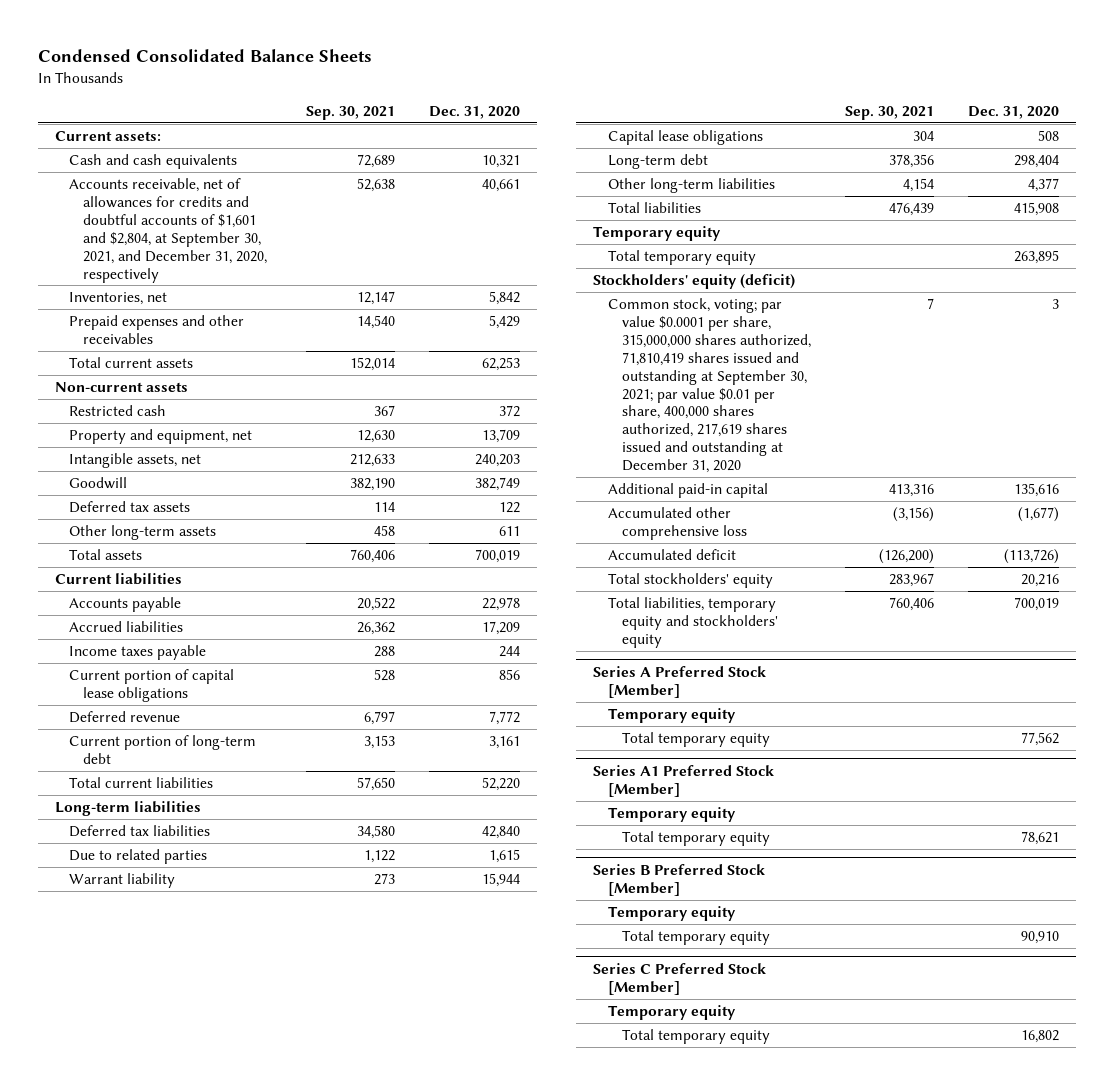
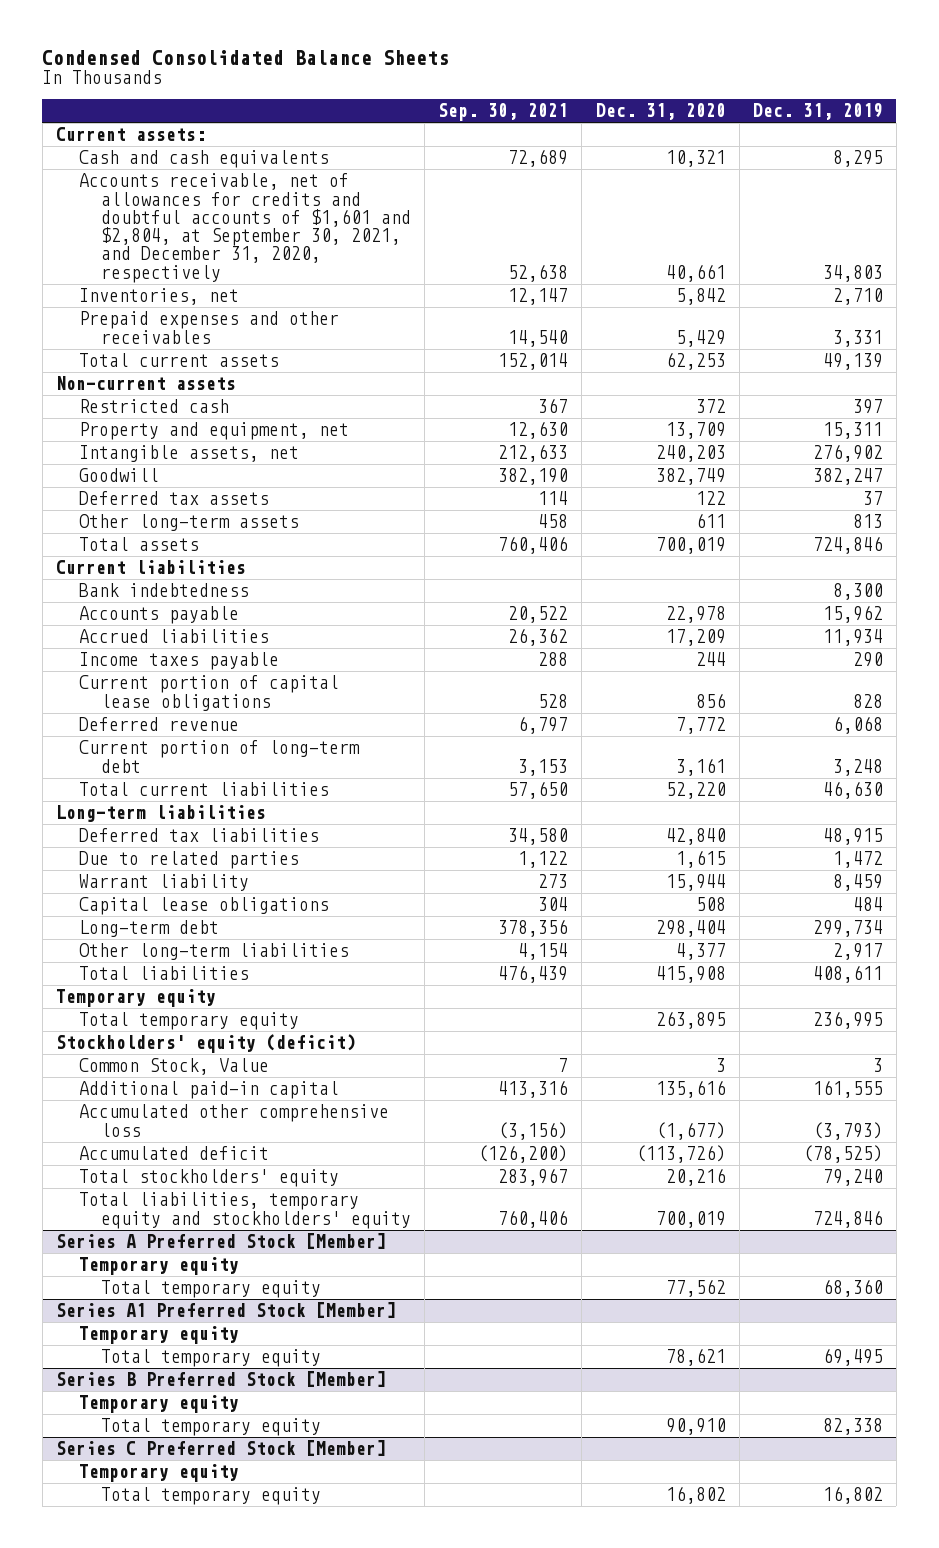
- | Sep. 30, 2021 | Dec. 31, 2020
+ | Sep. 30, 2021 | Dec. 31, 2020 | Dec. 31, 2019
+ Bank indebtedness | | | 8,300
- Common stock, voting; par value $0.0001 per share, 315,000,000 shares authorized, 71,810,419 shares issued and outstanding at September 30, 2021; par value $0.01 per share, 400,000 shares authorized, 217,619 shares issued and outstanding at December 31, 2020 | 7 | 3
+ Common Stock, Value | 7 | 3 | 3

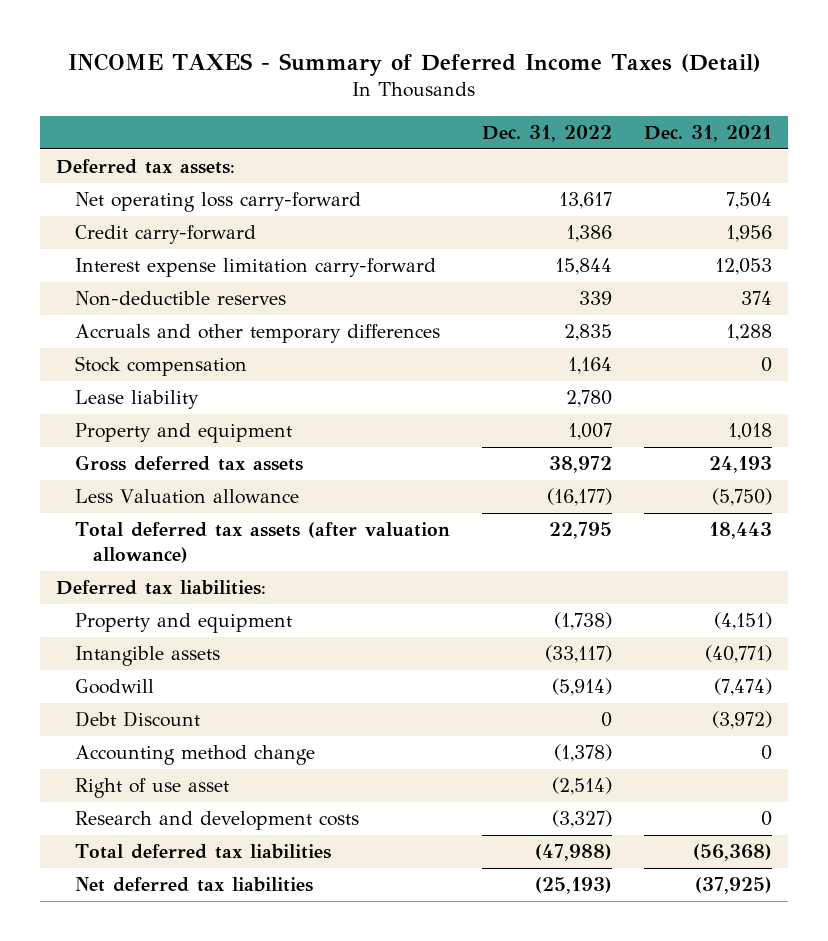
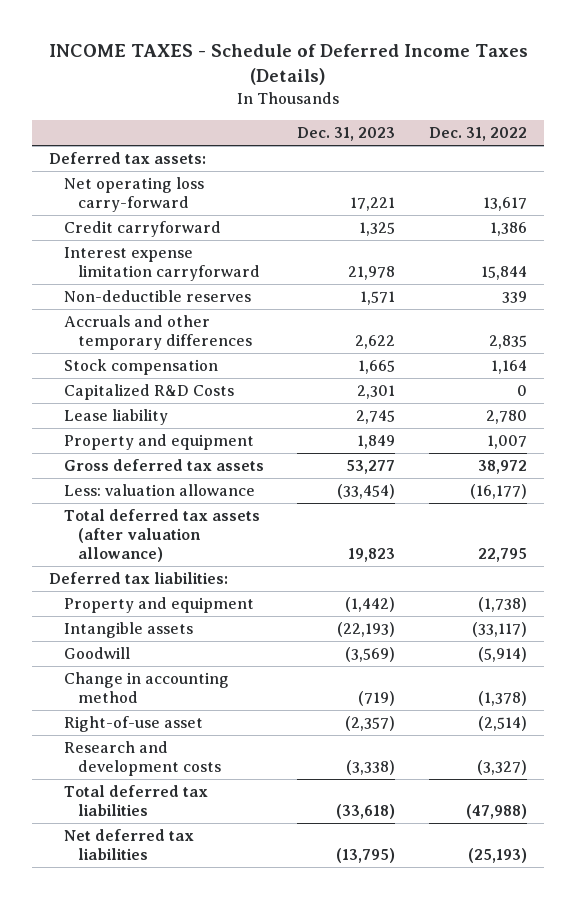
- INCOME TAXES - Summary of Deferred Income Taxes (Detail)
+ INCOME TAXES - Schedule of Deferred Income Taxes (Details)
- | Dec. 31, 2022 | Dec. 31, 2021
+ | Dec. 31, 2023 | Dec. 31, 2022
- Credit carry-forward | 1,386 | 1,956
- Interest expense limitation carry-forward | 15,844 | 12,053
+ Credit carryforward | 1,325 | 1,386
+ Interest expense limitation carryforward | 21,978 | 15,844
+ Capitalized R&D Costs | 2,301 | 0
- Less Valuation allowance | (16,177) | (5,750)
+ Less: valuation allowance | (33,454) | (16,177)
- Debt Discount | 0 | (3,972)
- Accounting method change | (1,378) | 0
- Right of use asset | (2,514) |
+ Change in accounting method | (719) | (1,378)
+ Right-of-use asset | (2,357) | (2,514)

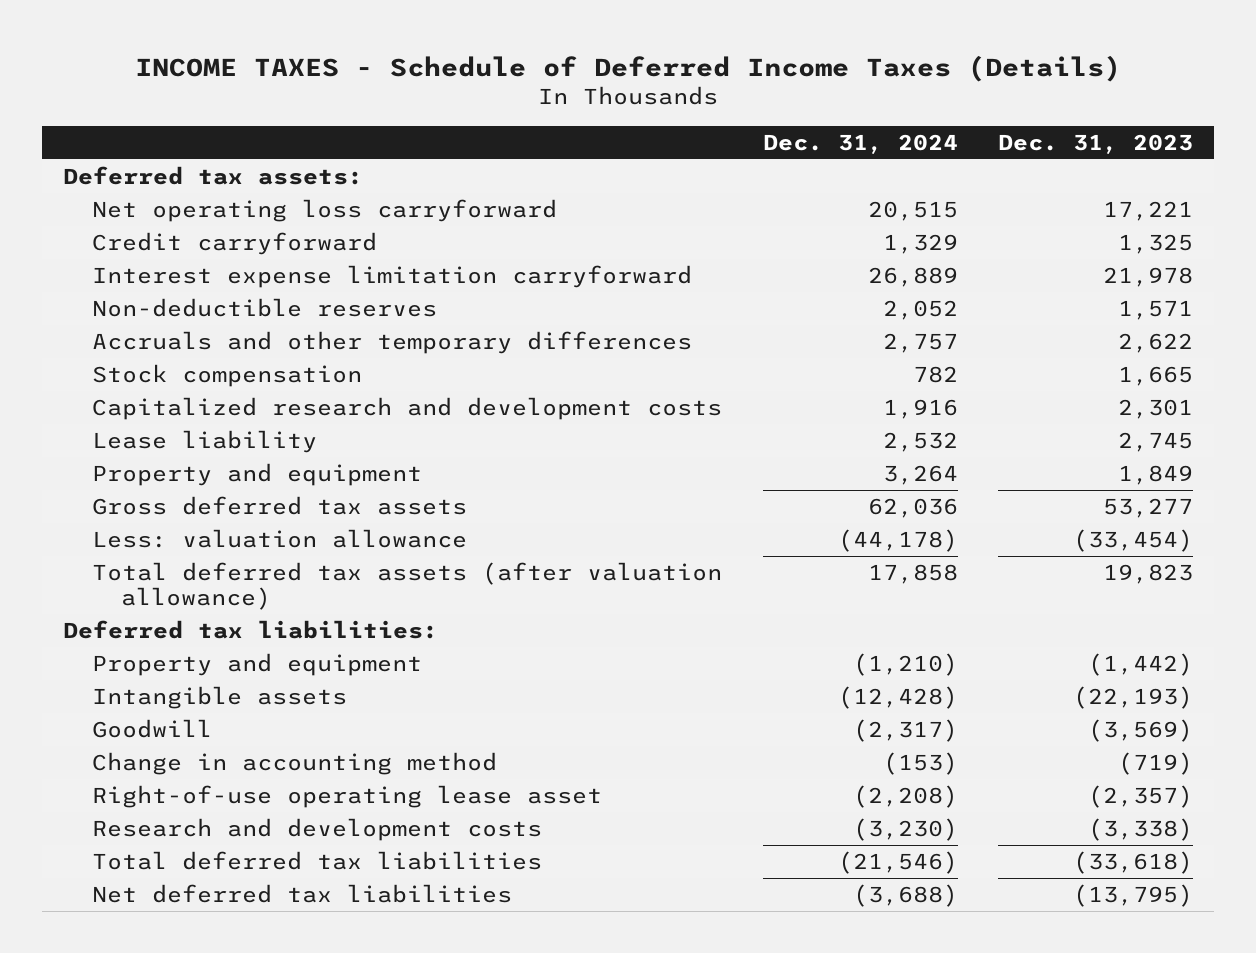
- | Dec. 31, 2023 | Dec. 31, 2022
+ | Dec. 31, 2024 | Dec. 31, 2023
- Net operating loss carry-forward | 17,221 | 13,617
+ Net operating loss carryforward | 20,515 | 17,221
- Capitalized R&D Costs | 2,301 | 0
+ Capitalized research and development costs | 1,916 | 2,301
- Right-of-use asset | (2,357) | (2,514)
+ Right-of-use operating lease asset | (2,208) | (2,357)

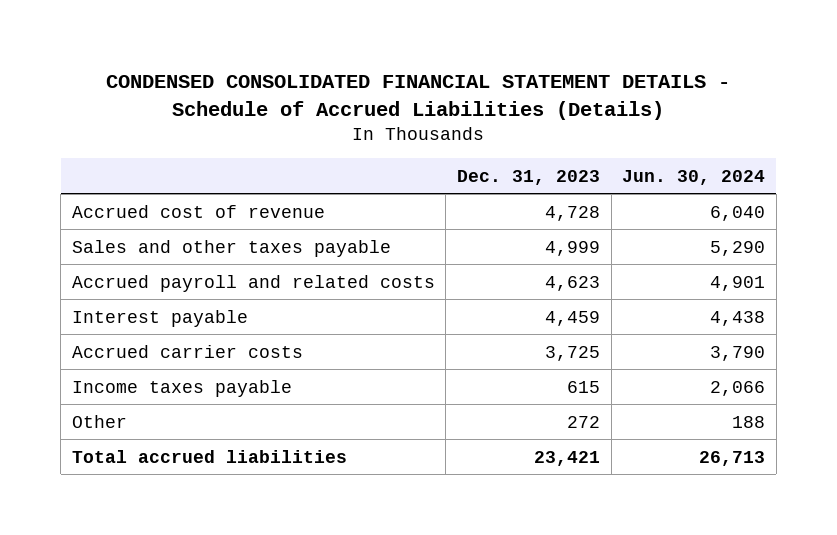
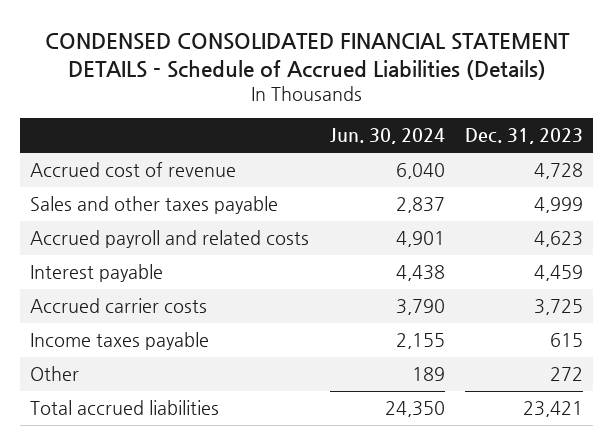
- | Dec. 31, 2023 | Jun. 30, 2024
+ | Jun. 30, 2024 | Dec. 31, 2023
- Sales and other taxes payable | 4,999 | 5,290
+ Sales and other taxes payable | 2,837 | 4,999
- Income taxes payable | 615 | 2,066
- Other | 272 | 188
- Total accrued liabilities | 23,421 | 26,713
+ Income taxes payable | 2,155 | 615
+ Other | 189 | 272
+ Total accrued liabilities | 24,350 | 23,421

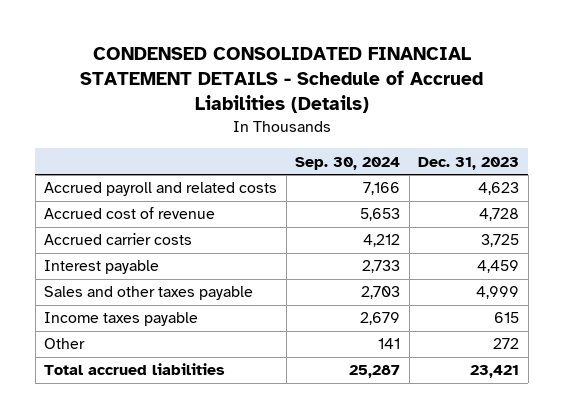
- | Jun. 30, 2024 | Dec. 31, 2023
+ | Sep. 30, 2024 | Dec. 31, 2023
moved down: Accrued cost of revenue | 5,653 | 4,728
moved down: Interest payable | 2,733 | 4,459
moved down: Sales and other taxes payable | 2,703 | 4,999

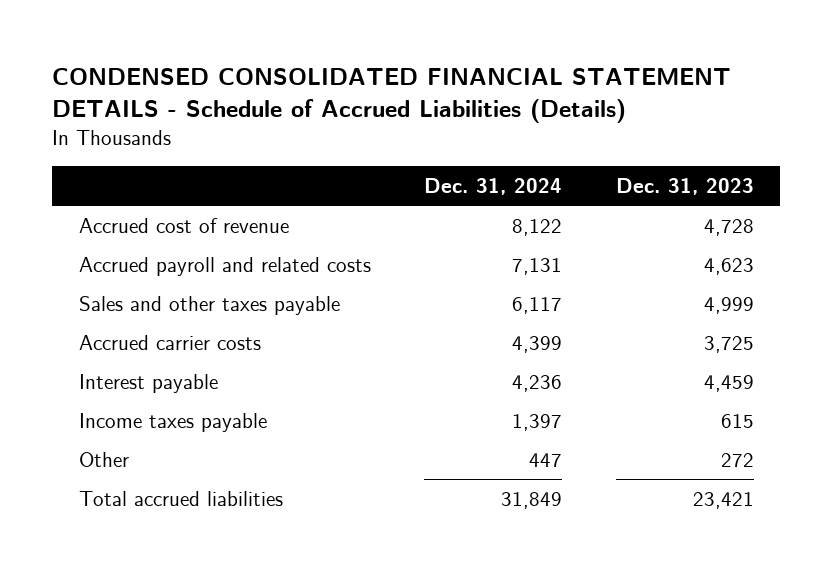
- | Sep. 30, 2024 | Dec. 31, 2023
+ | Dec. 31, 2024 | Dec. 31, 2023
moved down: Accrued payroll and related costs | 7,131 | 4,623
moved up: Sales and other taxes payable | 6,117 | 4,999

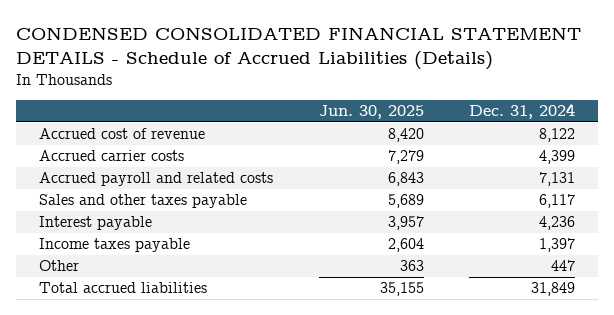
- | Dec. 31, 2024 | Dec. 31, 2023
+ | Jun. 30, 2025 | Dec. 31, 2024
moved up: Accrued carrier costs | 7,279 | 4,399

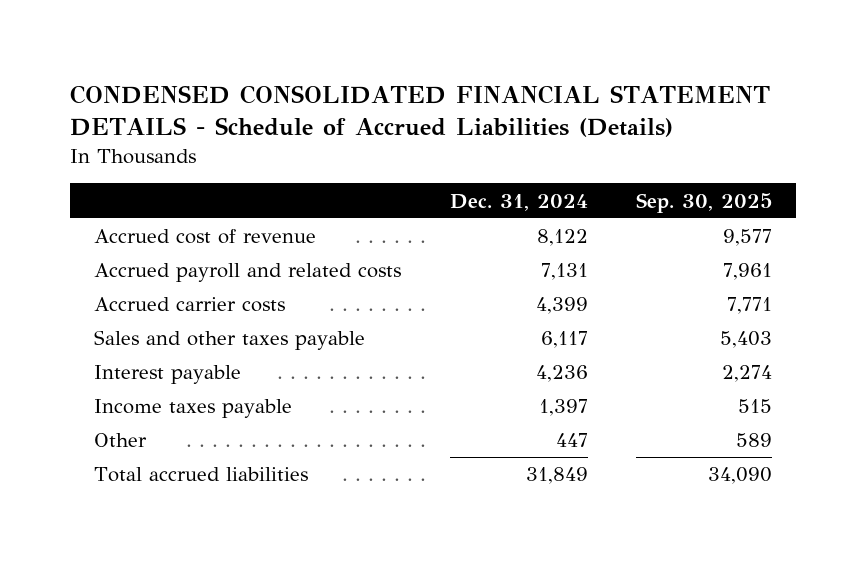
- | Jun. 30, 2025 | Dec. 31, 2024
+ | Dec. 31, 2024 | Sep. 30, 2025
moved down: Accrued carrier costs | 4,399 | 7,771

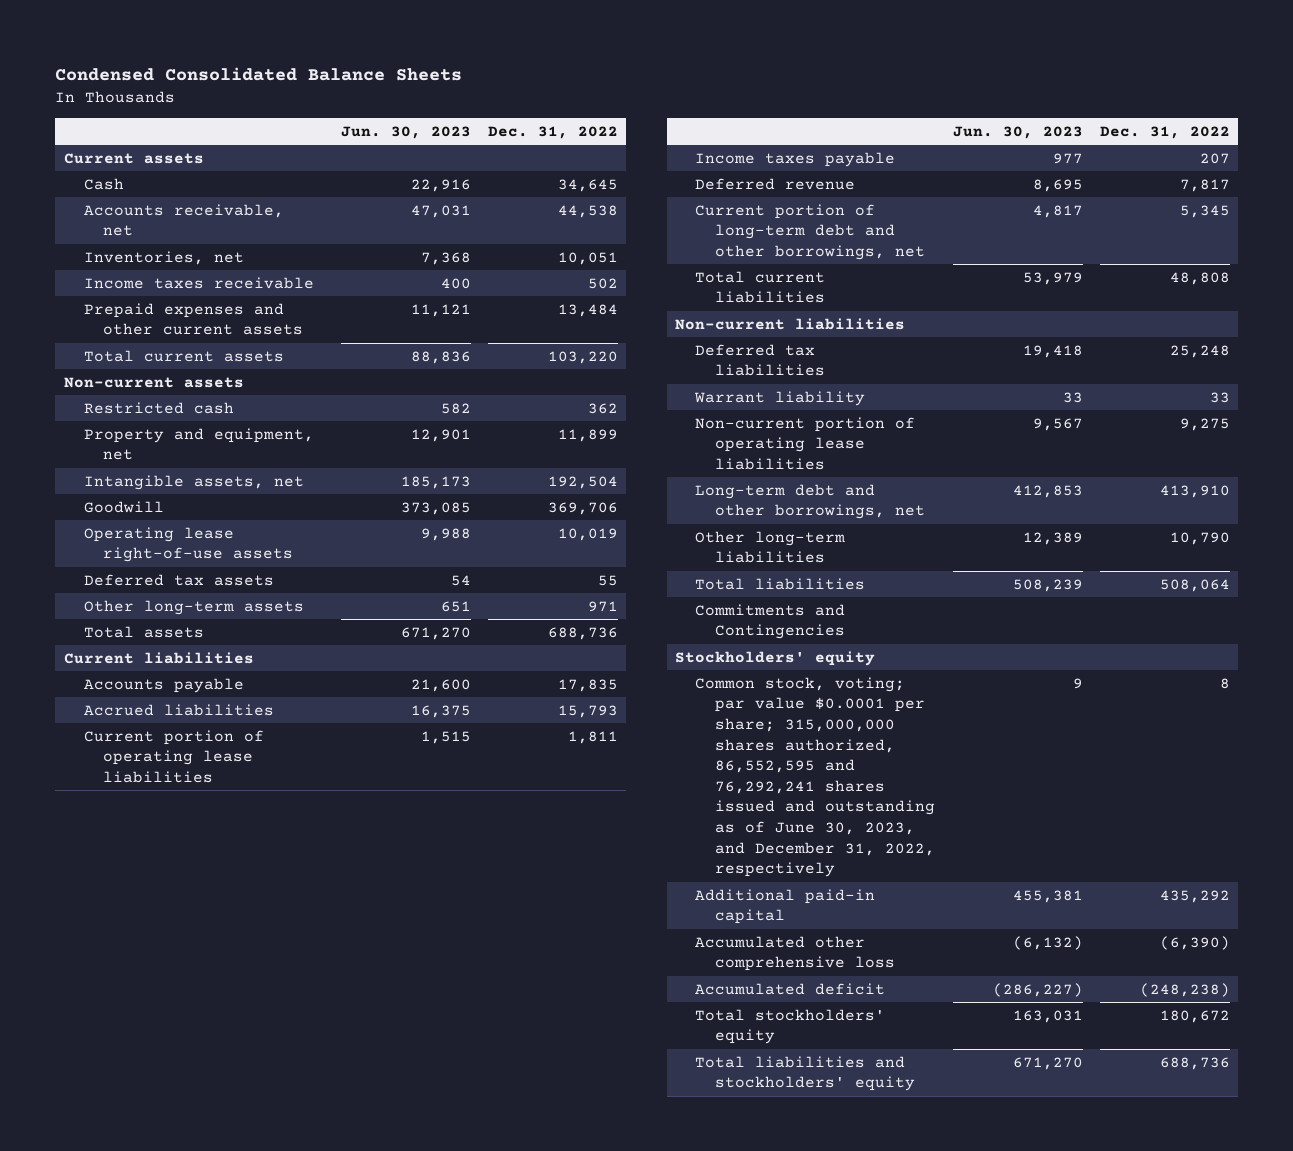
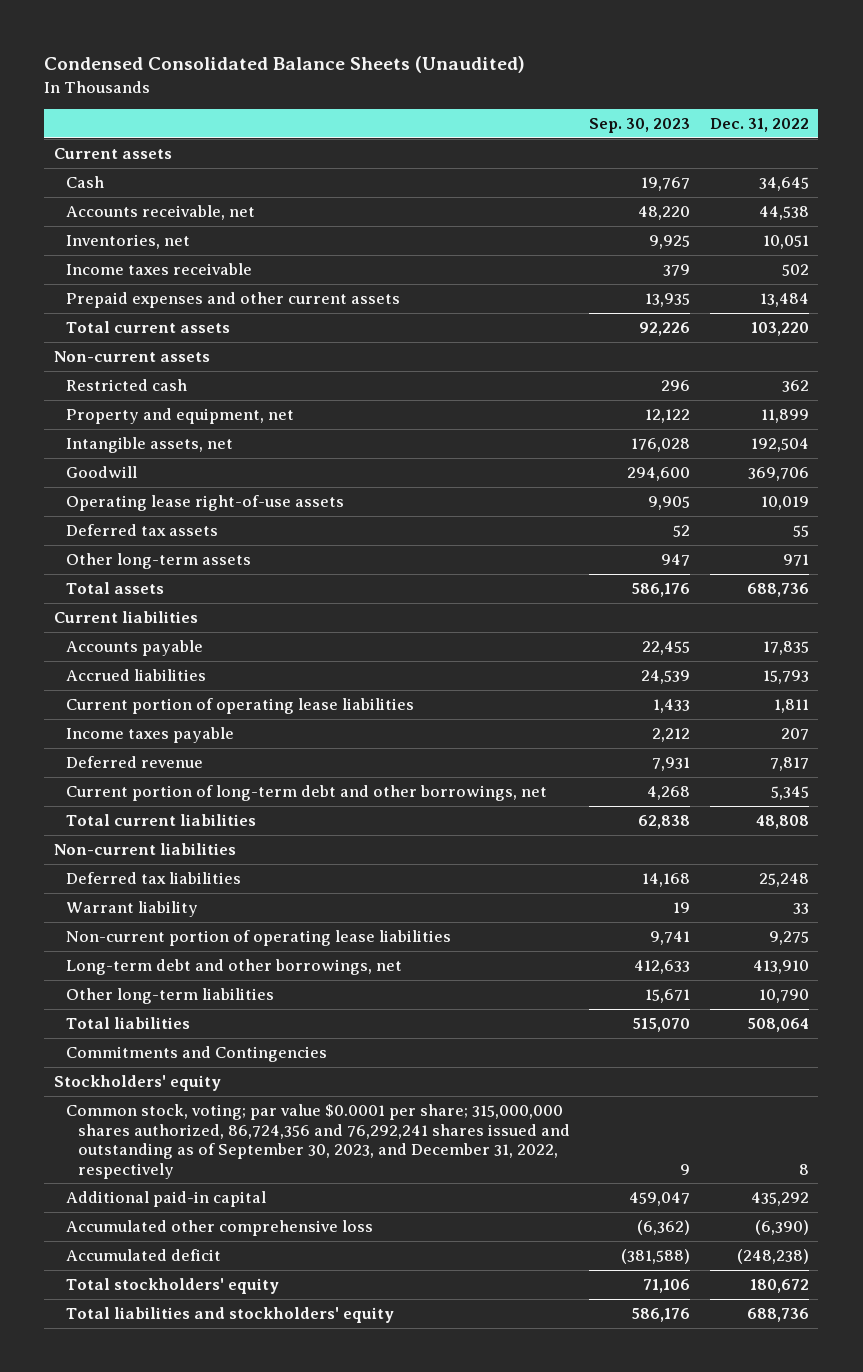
- Condensed Consolidated Balance Sheets
+ Condensed Consolidated Balance Sheets (Unaudited)
- | Jun. 30, 2023 | Dec. 31, 2022
+ | Sep. 30, 2023 | Dec. 31, 2022
- Common stock, voting; par value $0.0001 per share; 315,000,000 shares authorized, 86,552,595 and 76,292,241 shares issued and outstanding as of June 30, 2023, and December 31, 2022, respectively | 9 | 8
+ Common stock, voting; par value $0.0001 per share; 315,000,000 shares authorized, 86,724,356 and 76,292,241 shares issued and outstanding as of September 30, 2023, and December 31, 2022, respectively | 9 | 8

